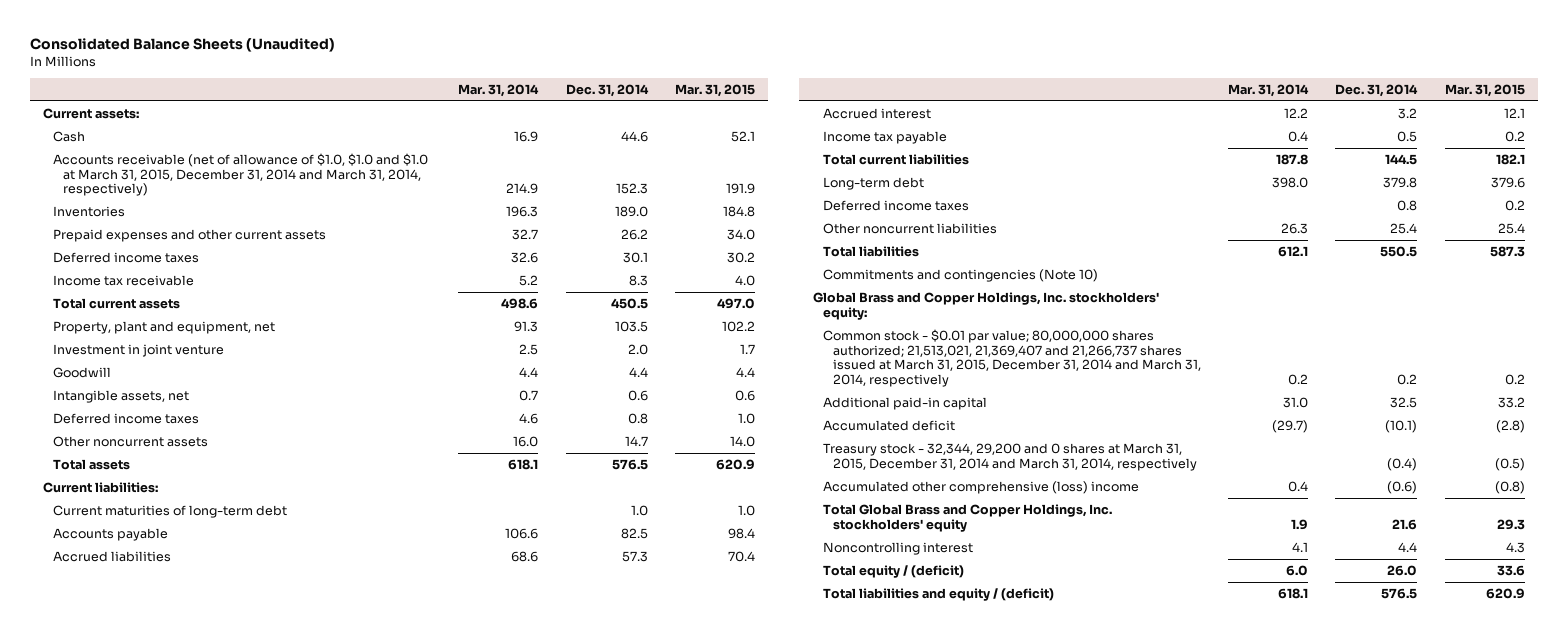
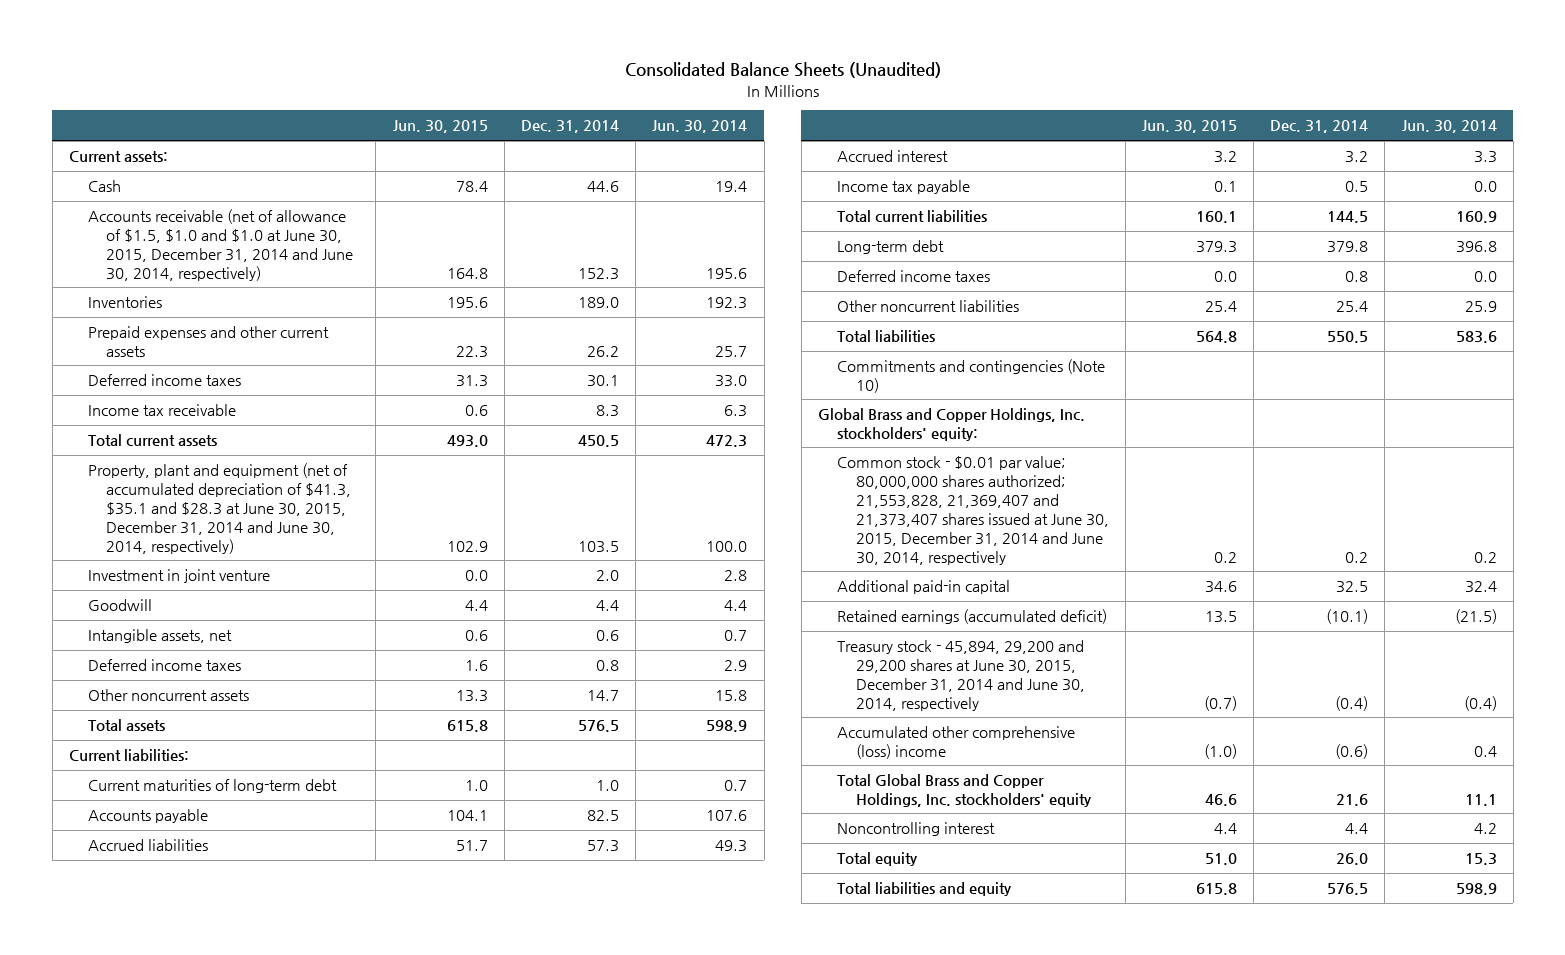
- | Mar. 31, 2014 | Dec. 31, 2014 | Mar. 31, 2015
+ | Jun. 30, 2015 | Dec. 31, 2014 | Jun. 30, 2014
- Accounts receivable (net of allowance of $1.0, $1.0 and $1.0 at March 31, 2015, December 31, 2014 and March 31, 2014, respectively) | 214.9 | 152.3 | 191.9
+ Accounts receivable (net of allowance of $1.5, $1.0 and $1.0 at June 30, 2015, December 31, 2014 and June 30, 2014, respectively) | 164.8 | 152.3 | 195.6
- Property, plant and equipment, net | 91.3 | 103.5 | 102.2
+ Property, plant and equipment (net of accumulated depreciation of $41.3, $35.1 and $28.3 at June 30, 2015, December 31, 2014 and June 30, 2014, respectively) | 102.9 | 103.5 | 100.0
- Common stock - $0.01 par value; 80,000,000 shares authorized; 21,513,021, 21,369,407 and 21,266,737 shares issued at March 31, 2015, December 31, 2014 and March 31, 2014, respectively | 0.2 | 0.2 | 0.2
+ Common stock - $0.01 par value; 80,000,000 shares authorized; 21,553,828, 21,369,407 and 21,373,407 shares issued at June 30, 2015, December 31, 2014 and June 30, 2014, respectively | 0.2 | 0.2 | 0.2
- Accumulated deficit | (29.7) | (10.1) | (2.8)
- Treasury stock - 32,344, 29,200 and 0 shares at March 31, 2015, December 31, 2014 and March 31, 2014, respectively | | (0.4) | (0.5)
+ Retained earnings (accumulated deficit) | 13.5 | (10.1) | (21.5)
+ Treasury stock - 45,894, 29,200 and 29,200 shares at June 30, 2015, December 31, 2014 and June 30, 2014, respectively | (0.7) | (0.4) | (0.4)
- Total equity / (deficit) | 6.0 | 26.0 | 33.6
- Total liabilities and equity / (deficit) | 618.1 | 576.5 | 620.9
+ Total equity | 51.0 | 26.0 | 15.3
+ Total liabilities and equity | 615.8 | 576.5 | 598.9

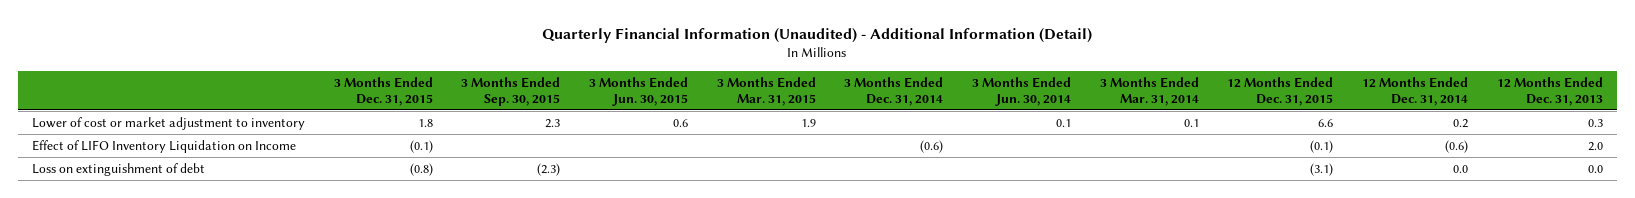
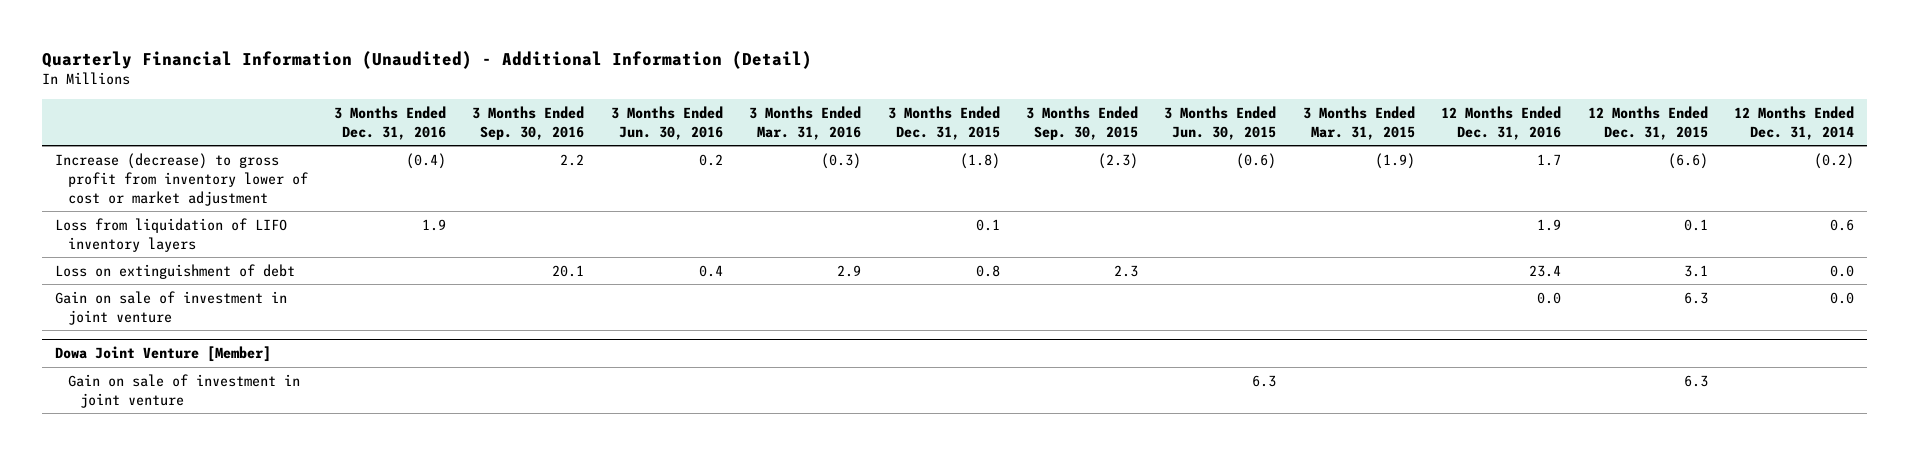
- | 3 Months Ended Dec. 31, 2015 | 3 Months Ended Sep. 30, 2015 | 3 Months Ended Jun. 30, 2015 | 3 Months Ended Mar. 31, 2015 | 3 Months Ended Dec. 31, 2014 | 3 Months Ended Jun. 30, 2014 | 3 Months Ended Mar. 31, 2014 | 12 Months Ended Dec. 31, 2015 | 12 Months Ended Dec. 31, 2014 | 12 Months Ended Dec. 31, 2013
+ | 3 Months Ended Dec. 31, 2016 | 3 Months Ended Sep. 30, 2016 | 3 Months Ended Jun. 30, 2016 | 3 Months Ended Mar. 31, 2016 | 3 Months Ended Dec. 31, 2015 | 3 Months Ended Sep. 30, 2015 | 3 Months Ended Jun. 30, 2015 | 3 Months Ended Mar. 31, 2015 | 12 Months Ended Dec. 31, 2016 | 12 Months Ended Dec. 31, 2015 | 12 Months Ended Dec. 31, 2014
- Lower of cost or market adjustment to inventory | 1.8 | 2.3 | 0.6 | 1.9 | | 0.1 | 0.1 | 6.6 | 0.2 | 0.3
- Effect of LIFO Inventory Liquidation on Income | (0.1) | | | | (0.6) | | | (0.1) | (0.6) | 2.0
- Loss on extinguishment of debt | (0.8) | (2.3) | | | | | | (3.1) | 0.0 | 0.0
+ Increase (decrease) to gross profit from inventory lower of cost or market adjustment | (0.4) | 2.2 | 0.2 | (0.3) | (1.8) | (2.3) | (0.6) | (1.9) | 1.7 | (6.6) | (0.2)
+ Loss from liquidation of LIFO inventory layers | 1.9 | | | | 0.1 | | | | 1.9 | 0.1 | 0.6
+ Loss on extinguishment of debt | | 20.1 | 0.4 | 2.9 | 0.8 | 2.3 | | | 23.4 | 3.1 | 0.0
+ Gain on sale of investment in joint venture | | | | | | | | | 0.0 | 6.3 | 0.0
+ Dowa Joint Venture [Member]
+ Gain on sale of investment in joint venture | | | | | | | 6.3 | | | 6.3 |

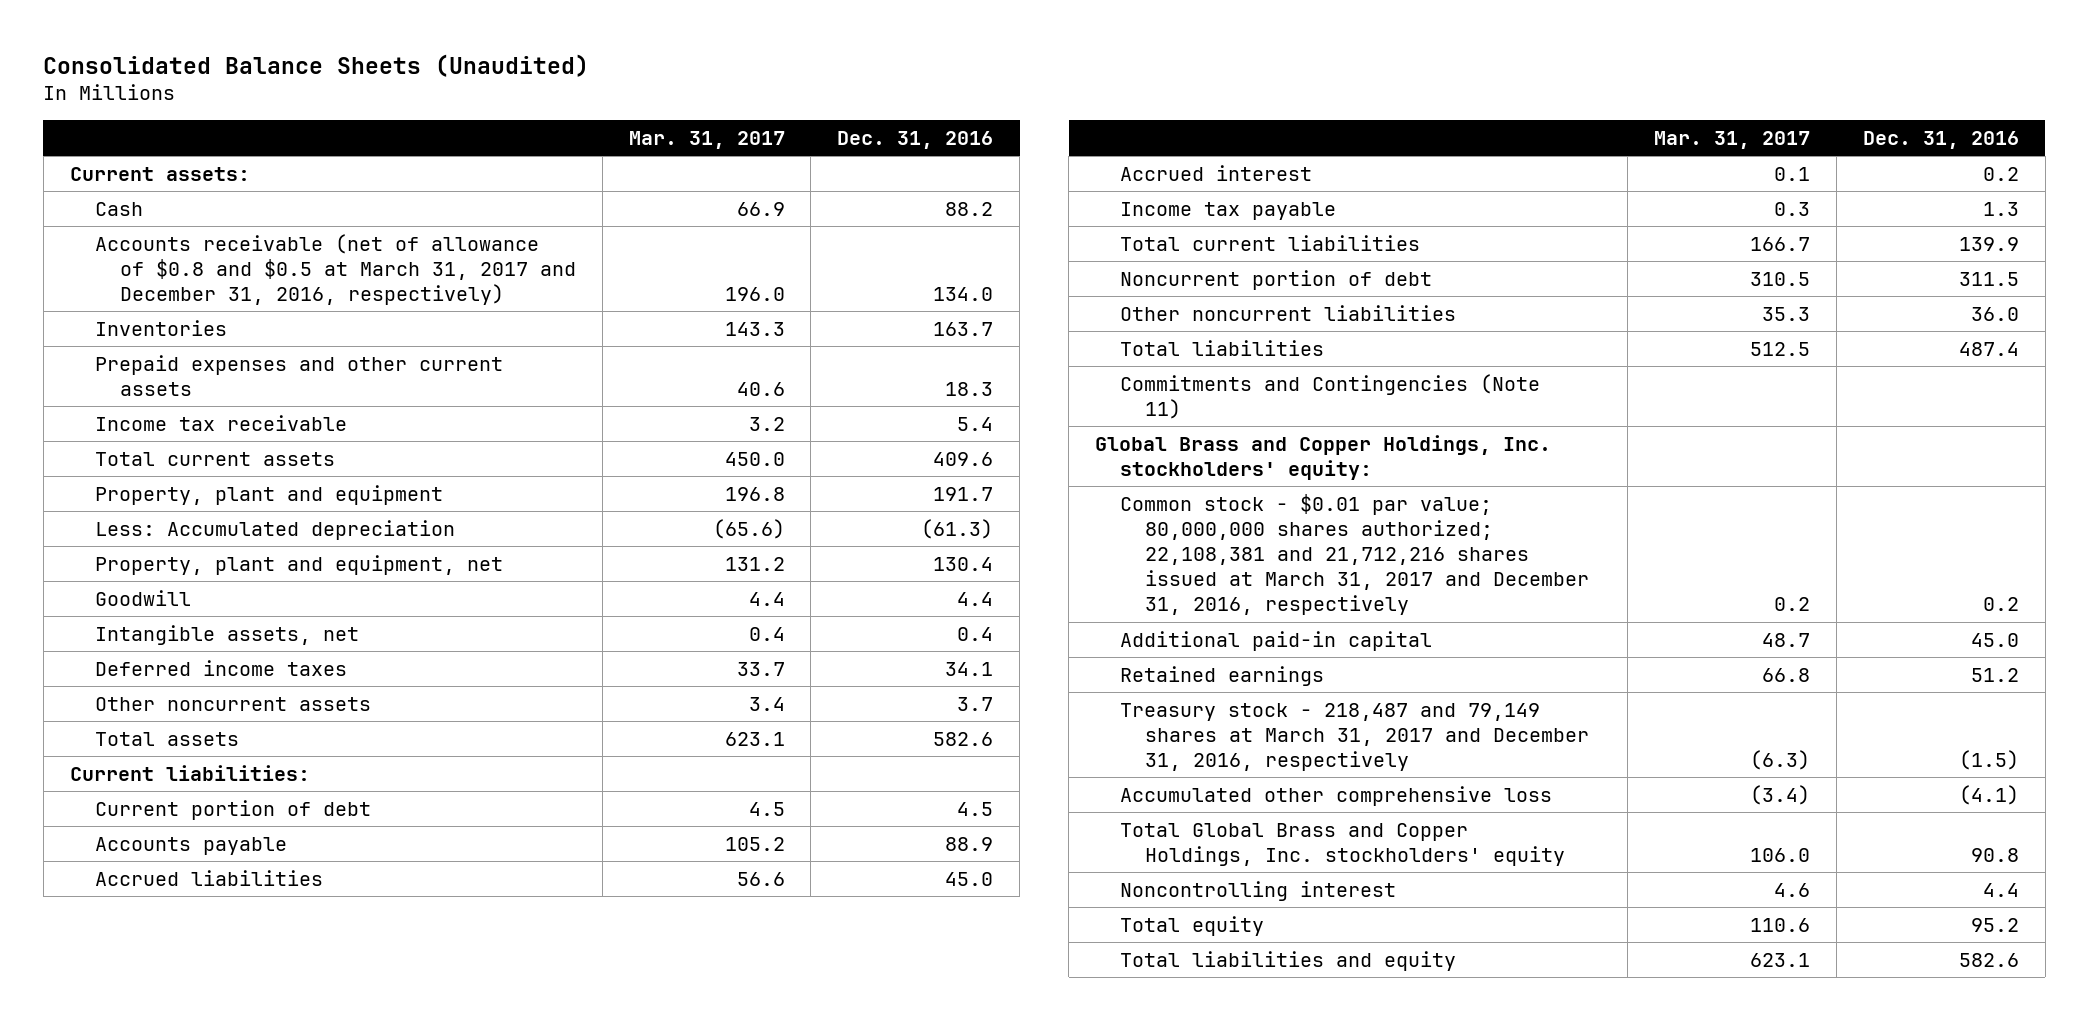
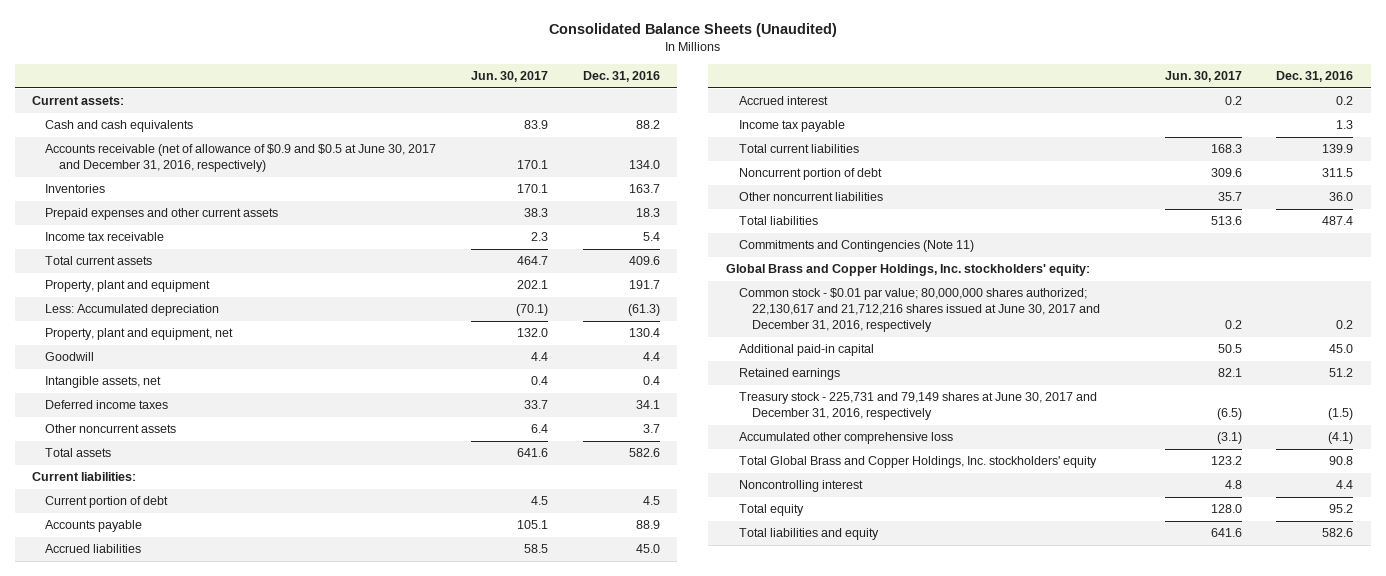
- | Mar. 31, 2017 | Dec. 31, 2016
+ | Jun. 30, 2017 | Dec. 31, 2016
- Cash | 66.9 | 88.2
- Accounts receivable (net of allowance of $0.8 and $0.5 at March 31, 2017 and December 31, 2016, respectively) | 196.0 | 134.0
+ Cash and cash equivalents | 83.9 | 88.2
+ Accounts receivable (net of allowance of $0.9 and $0.5 at June 30, 2017 and December 31, 2016, respectively) | 170.1 | 134.0
- Common stock - $0.01 par value; 80,000,000 shares authorized; 22,108,381 and 21,712,216 shares issued at March 31, 2017 and December 31, 2016, respectively | 0.2 | 0.2
+ Common stock - $0.01 par value; 80,000,000 shares authorized; 22,130,617 and 21,712,216 shares issued at June 30, 2017 and December 31, 2016, respectively | 0.2 | 0.2
- Treasury stock - 218,487 and 79,149 shares at March 31, 2017 and December 31, 2016, respectively | (6.3) | (1.5)
+ Treasury stock - 225,731 and 79,149 shares at June 30, 2017 and December 31, 2016, respectively | (6.5) | (1.5)

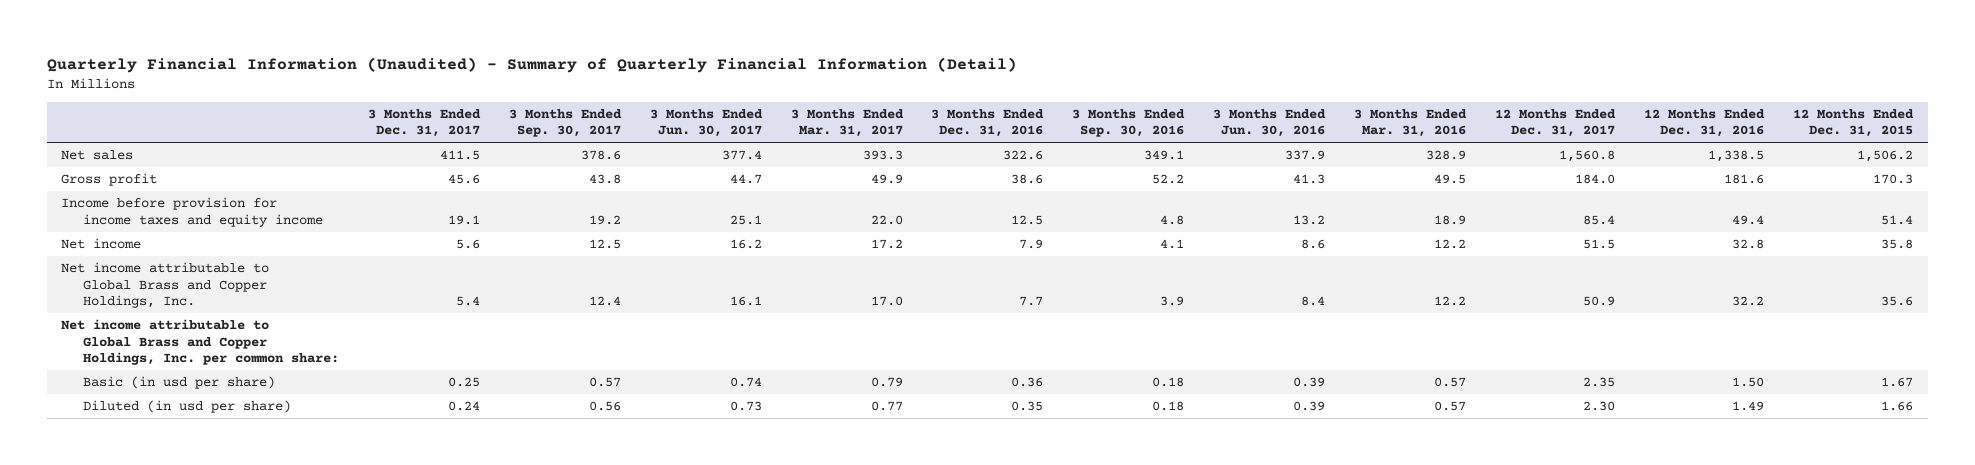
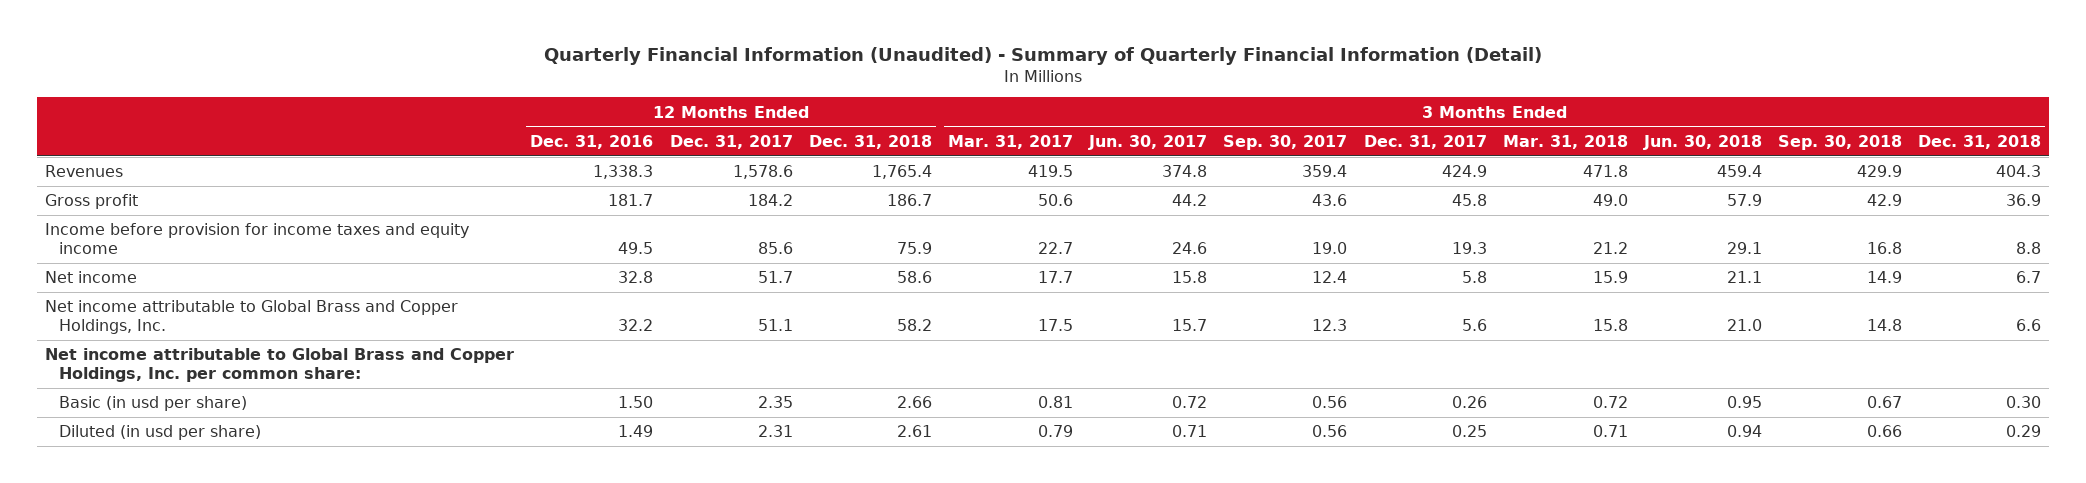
- | 3 Months Ended Dec. 31, 2017 | 3 Months Ended Sep. 30, 2017 | 3 Months Ended Jun. 30, 2017 | 3 Months Ended Mar. 31, 2017 | 3 Months Ended Dec. 31, 2016 | 3 Months Ended Sep. 30, 2016 | 3 Months Ended Jun. 30, 2016 | 3 Months Ended Mar. 31, 2016 | 12 Months Ended Dec. 31, 2017 | 12 Months Ended Dec. 31, 2016 | 12 Months Ended Dec. 31, 2015
+ | 12 Months Ended Dec. 31, 2016 | 12 Months Ended Dec. 31, 2017 | 12 Months Ended Dec. 31, 2018 | 3 Months Ended Mar. 31, 2017 | 3 Months Ended Jun. 30, 2017 | 3 Months Ended Sep. 30, 2017 | 3 Months Ended Dec. 31, 2017 | 3 Months Ended Mar. 31, 2018 | 3 Months Ended Jun. 30, 2018 | 3 Months Ended Sep. 30, 2018 | 3 Months Ended Dec. 31, 2018
- Net sales | 411.5 | 378.6 | 377.4 | 393.3 | 322.6 | 349.1 | 337.9 | 328.9 | 1,560.8 | 1,338.5 | 1,506.2
- Gross profit | 45.6 | 43.8 | 44.7 | 49.9 | 38.6 | 52.2 | 41.3 | 49.5 | 184.0 | 181.6 | 170.3
- Income before provision for income taxes and equity income | 19.1 | 19.2 | 25.1 | 22.0 | 12.5 | 4.8 | 13.2 | 18.9 | 85.4 | 49.4 | 51.4
- Net income | 5.6 | 12.5 | 16.2 | 17.2 | 7.9 | 4.1 | 8.6 | 12.2 | 51.5 | 32.8 | 35.8
- Net income attributable to Global Brass and Copper Holdings, Inc. | 5.4 | 12.4 | 16.1 | 17.0 | 7.7 | 3.9 | 8.4 | 12.2 | 50.9 | 32.2 | 35.6
+ Revenues | 1,338.3 | 1,578.6 | 1,765.4 | 419.5 | 374.8 | 359.4 | 424.9 | 471.8 | 459.4 | 429.9 | 404.3
+ Gross profit | 181.7 | 184.2 | 186.7 | 50.6 | 44.2 | 43.6 | 45.8 | 49.0 | 57.9 | 42.9 | 36.9
+ Income before provision for income taxes and equity income | 49.5 | 85.6 | 75.9 | 22.7 | 24.6 | 19.0 | 19.3 | 21.2 | 29.1 | 16.8 | 8.8
+ Net income | 32.8 | 51.7 | 58.6 | 17.7 | 15.8 | 12.4 | 5.8 | 15.9 | 21.1 | 14.9 | 6.7
+ Net income attributable to Global Brass and Copper Holdings, Inc. | 32.2 | 51.1 | 58.2 | 17.5 | 15.7 | 12.3 | 5.6 | 15.8 | 21.0 | 14.8 | 6.6
- Basic (in usd per share) | 0.25 | 0.57 | 0.74 | 0.79 | 0.36 | 0.18 | 0.39 | 0.57 | 2.35 | 1.50 | 1.67
- Diluted (in usd per share) | 0.24 | 0.56 | 0.73 | 0.77 | 0.35 | 0.18 | 0.39 | 0.57 | 2.30 | 1.49 | 1.66
+ Basic (in usd per share) | 1.50 | 2.35 | 2.66 | 0.81 | 0.72 | 0.56 | 0.26 | 0.72 | 0.95 | 0.67 | 0.30
+ Diluted (in usd per share) | 1.49 | 2.31 | 2.61 | 0.79 | 0.71 | 0.56 | 0.25 | 0.71 | 0.94 | 0.66 | 0.29

